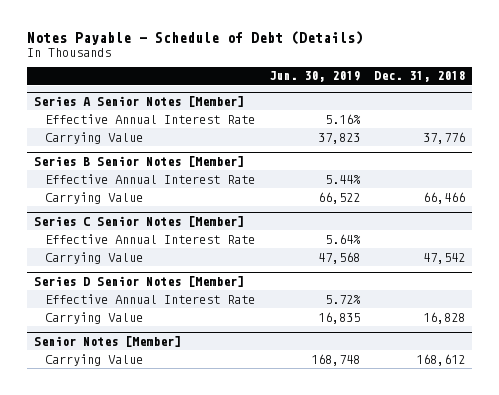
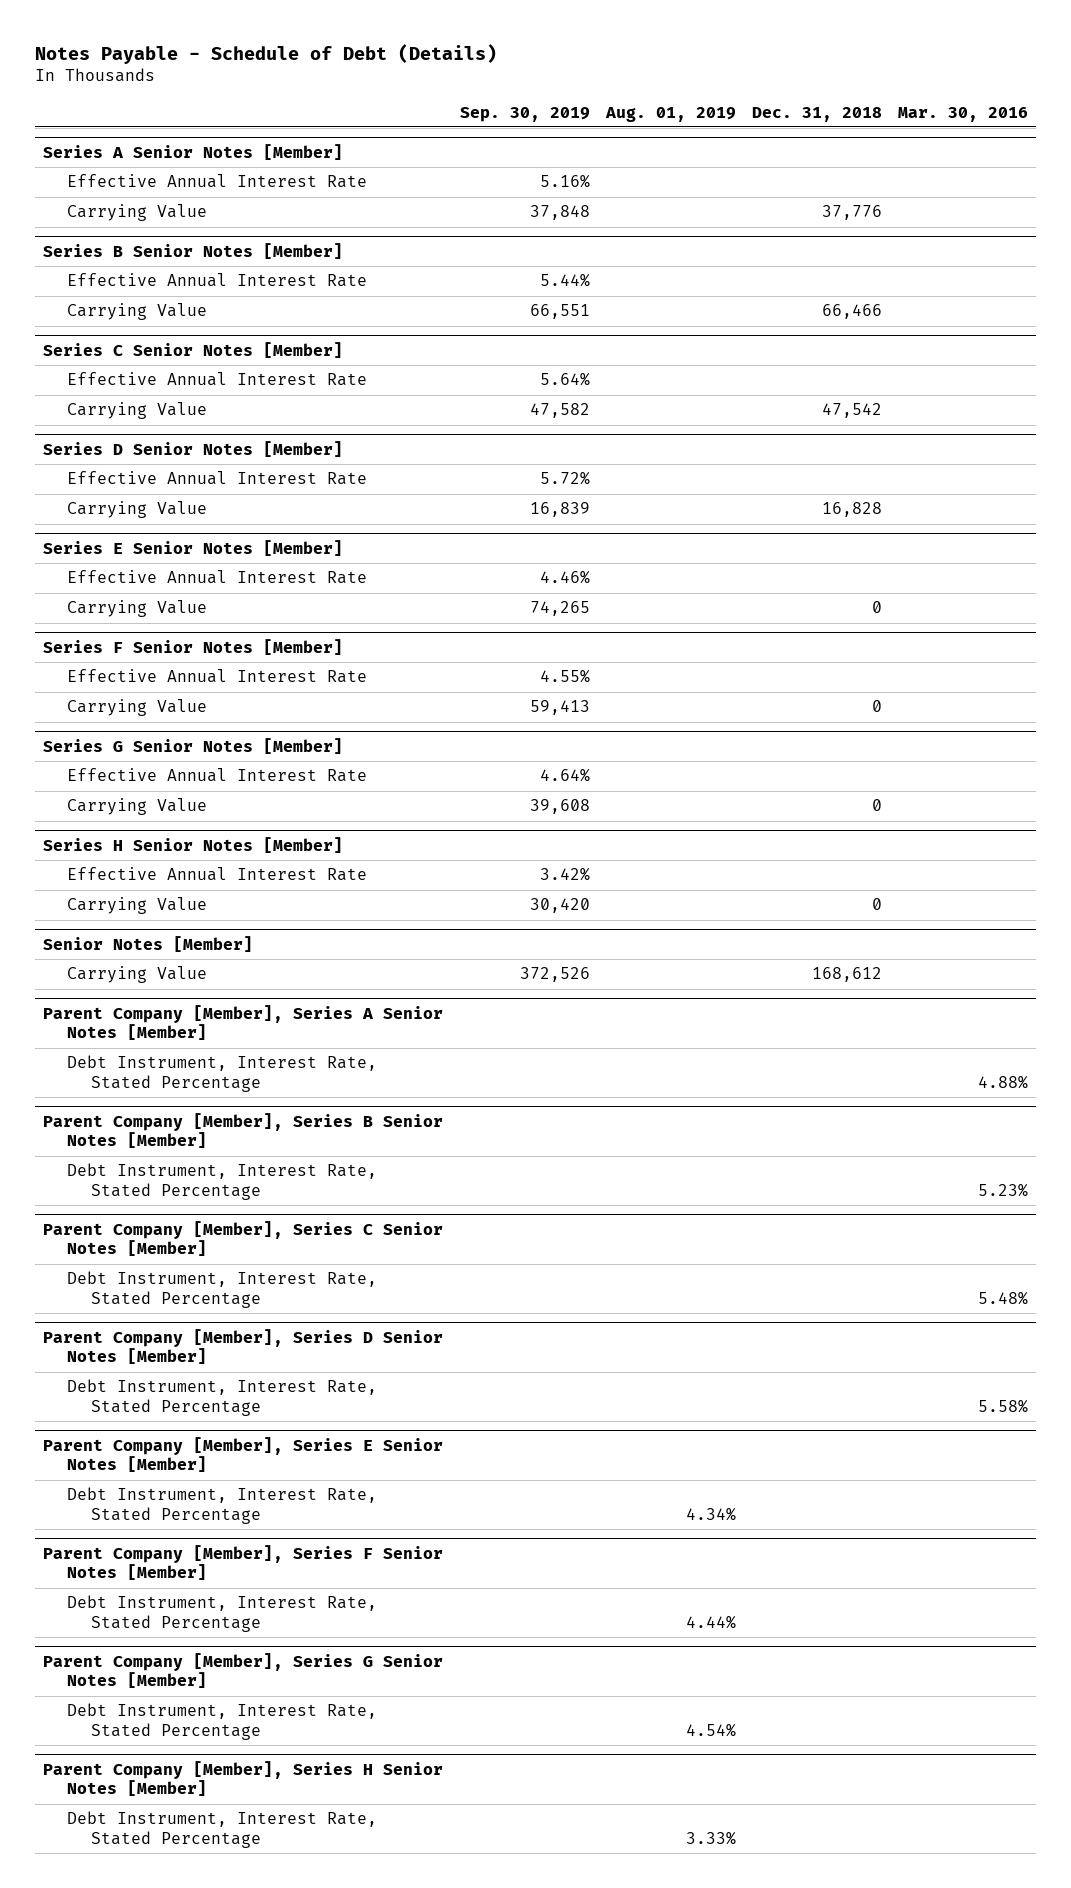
- | Jun. 30, 2019 | Dec. 31, 2018
+ | Sep. 30, 2019 | Aug. 01, 2019 | Dec. 31, 2018 | Mar. 30, 2016
+ Series E Senior Notes [Member]
+ Effective Annual Interest Rate | 4.46% | | |
+ Carrying Value | 74,265 | | 0 |
+ Series F Senior Notes [Member]
+ Effective Annual Interest Rate | 4.55% | | |
+ Carrying Value | 59,413 | | 0 |
+ Series G Senior Notes [Member]
+ Effective Annual Interest Rate | 4.64% | | |
+ Carrying Value | 39,608 | | 0 |
+ Series H Senior Notes [Member]
+ Effective Annual Interest Rate | 3.42% | | |
+ Carrying Value | 30,420 | | 0 |
+ Parent Company [Member], Series A Senior Notes [Member]
+ Debt Instrument, Interest Rate, Stated Percentage | | | | 4.88%
+ Parent Company [Member], Series B Senior Notes [Member]
+ Debt Instrument, Interest Rate, Stated Percentage | | | | 5.23%
+ Parent Company [Member], Series C Senior Notes [Member]
+ Debt Instrument, Interest Rate, Stated Percentage | | | | 5.48%
+ Parent Company [Member], Series D Senior Notes [Member]
+ Debt Instrument, Interest Rate, Stated Percentage | | | | 5.58%
+ Parent Company [Member], Series E Senior Notes [Member]
+ Debt Instrument, Interest Rate, Stated Percentage | | 4.34% | |
+ Parent Company [Member], Series F Senior Notes [Member]
+ Debt Instrument, Interest Rate, Stated Percentage | | 4.44% | |
+ Parent Company [Member], Series G Senior Notes [Member]
+ Debt Instrument, Interest Rate, Stated Percentage | | 4.54% | |
+ Parent Company [Member], Series H Senior Notes [Member]
+ Debt Instrument, Interest Rate, Stated Percentage | | 3.33% | |

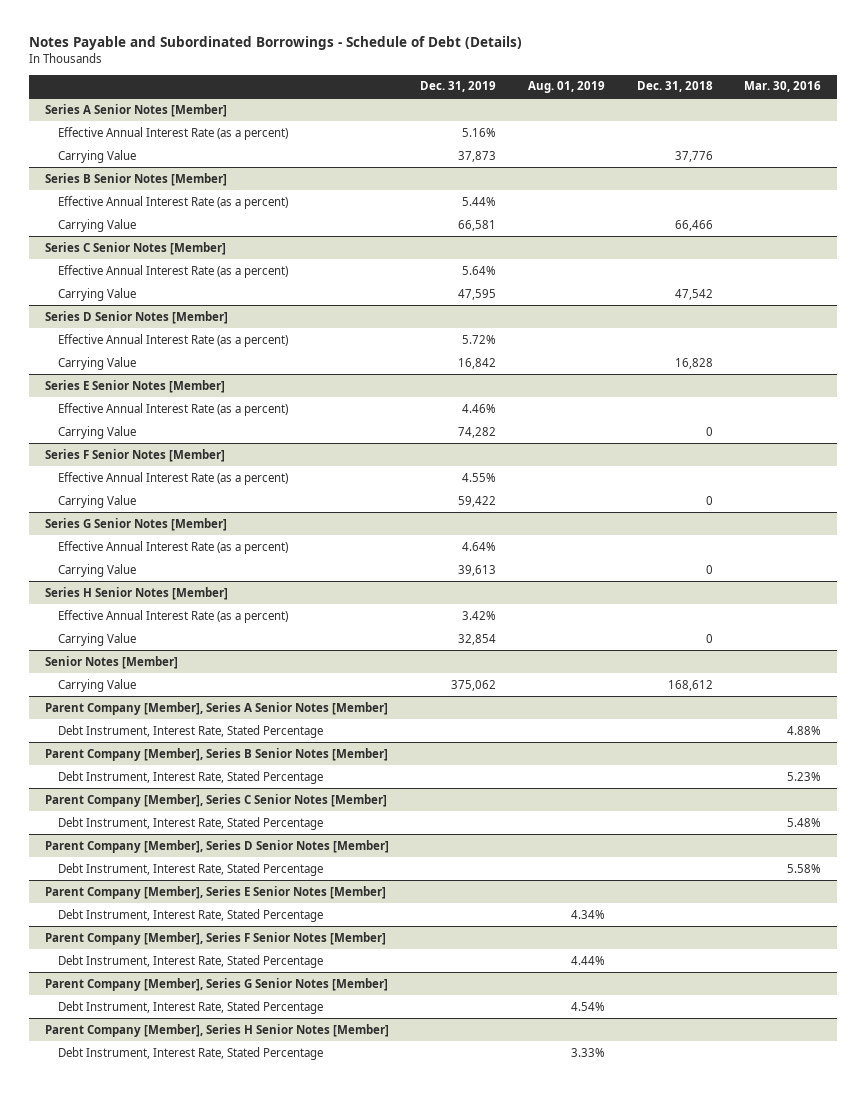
- Notes Payable - Schedule of Debt (Details)
+ Notes Payable and Subordinated Borrowings - Schedule of Debt (Details)
- | Sep. 30, 2019 | Aug. 01, 2019 | Dec. 31, 2018 | Mar. 30, 2016
+ | Dec. 31, 2019 | Aug. 01, 2019 | Dec. 31, 2018 | Mar. 30, 2016
@ Series A Senior Notes [Member]
- Effective Annual Interest Rate | 5.16% | | |
+ Effective Annual Interest Rate (as a percent) | 5.16% | | |
@ Series B Senior Notes [Member]
- Effective Annual Interest Rate | 5.44% | | |
+ Effective Annual Interest Rate (as a percent) | 5.44% | | |
@ Series C Senior Notes [Member]
- Effective Annual Interest Rate | 5.64% | | |
+ Effective Annual Interest Rate (as a percent) | 5.64% | | |
@ Series D Senior Notes [Member]
- Effective Annual Interest Rate | 5.72% | | |
+ Effective Annual Interest Rate (as a percent) | 5.72% | | |
@ Series E Senior Notes [Member]
- Effective Annual Interest Rate | 4.46% | | |
+ Effective Annual Interest Rate (as a percent) | 4.46% | | |
@ Series F Senior Notes [Member]
- Effective Annual Interest Rate | 4.55% | | |
+ Effective Annual Interest Rate (as a percent) | 4.55% | | |
@ Series G Senior Notes [Member]
- Effective Annual Interest Rate | 4.64% | | |
+ Effective Annual Interest Rate (as a percent) | 4.64% | | |
@ Series H Senior Notes [Member]
- Effective Annual Interest Rate | 3.42% | | |
+ Effective Annual Interest Rate (as a percent) | 3.42% | | |

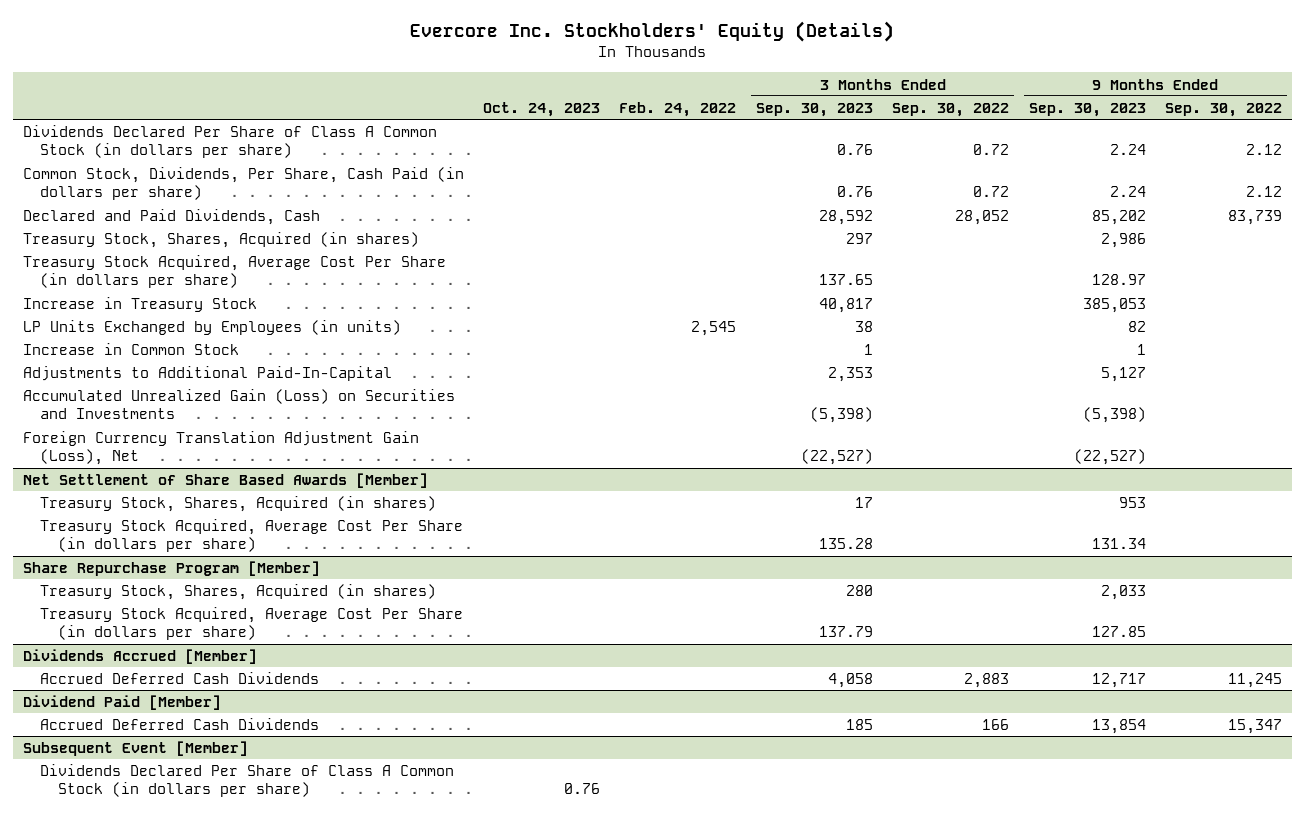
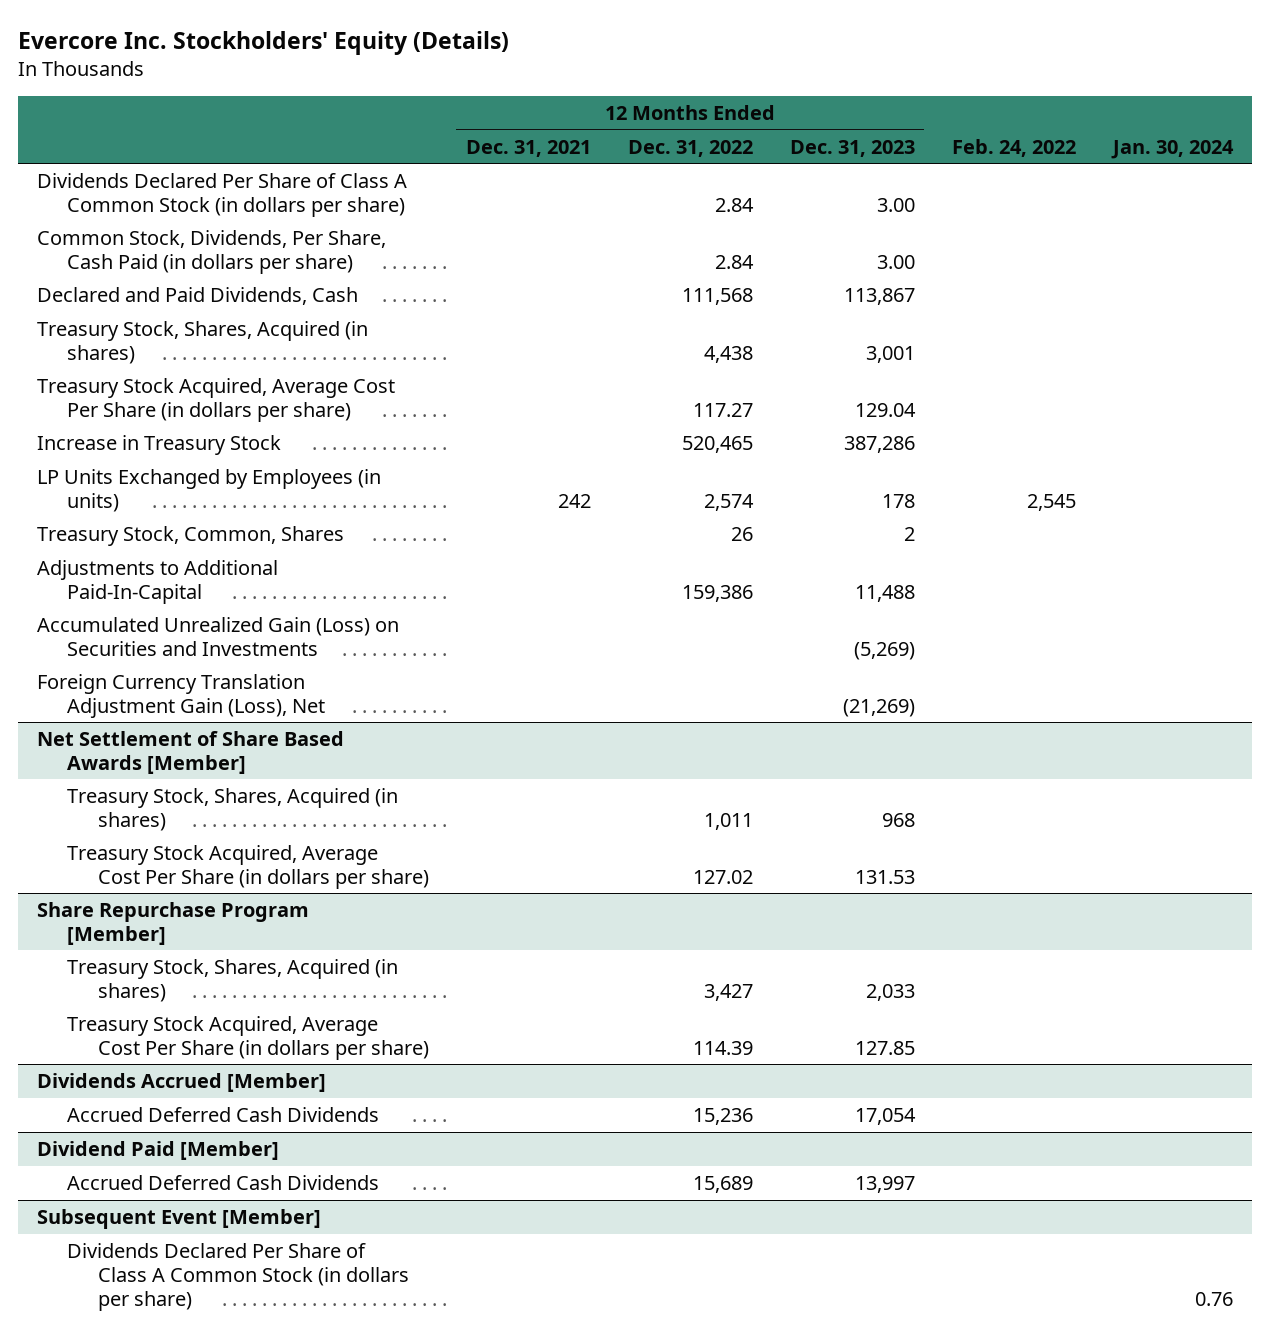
- | Oct. 24, 2023 | Feb. 24, 2022 | 3 Months Ended Sep. 30, 2023 | 3 Months Ended Sep. 30, 2022 | 9 Months Ended Sep. 30, 2023 | 9 Months Ended Sep. 30, 2022
+ | 12 Months Ended Dec. 31, 2021 | 12 Months Ended Dec. 31, 2022 | 12 Months Ended Dec. 31, 2023 | Feb. 24, 2022 | Jan. 30, 2024
- Increase in Common Stock | | | 1 | | 1 |
+ Treasury Stock, Common, Shares | | 26 | 2 | |

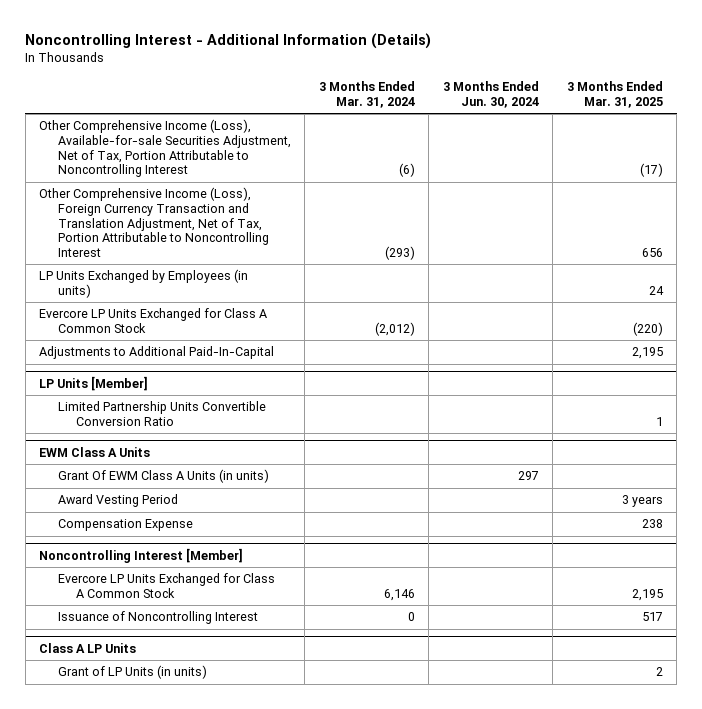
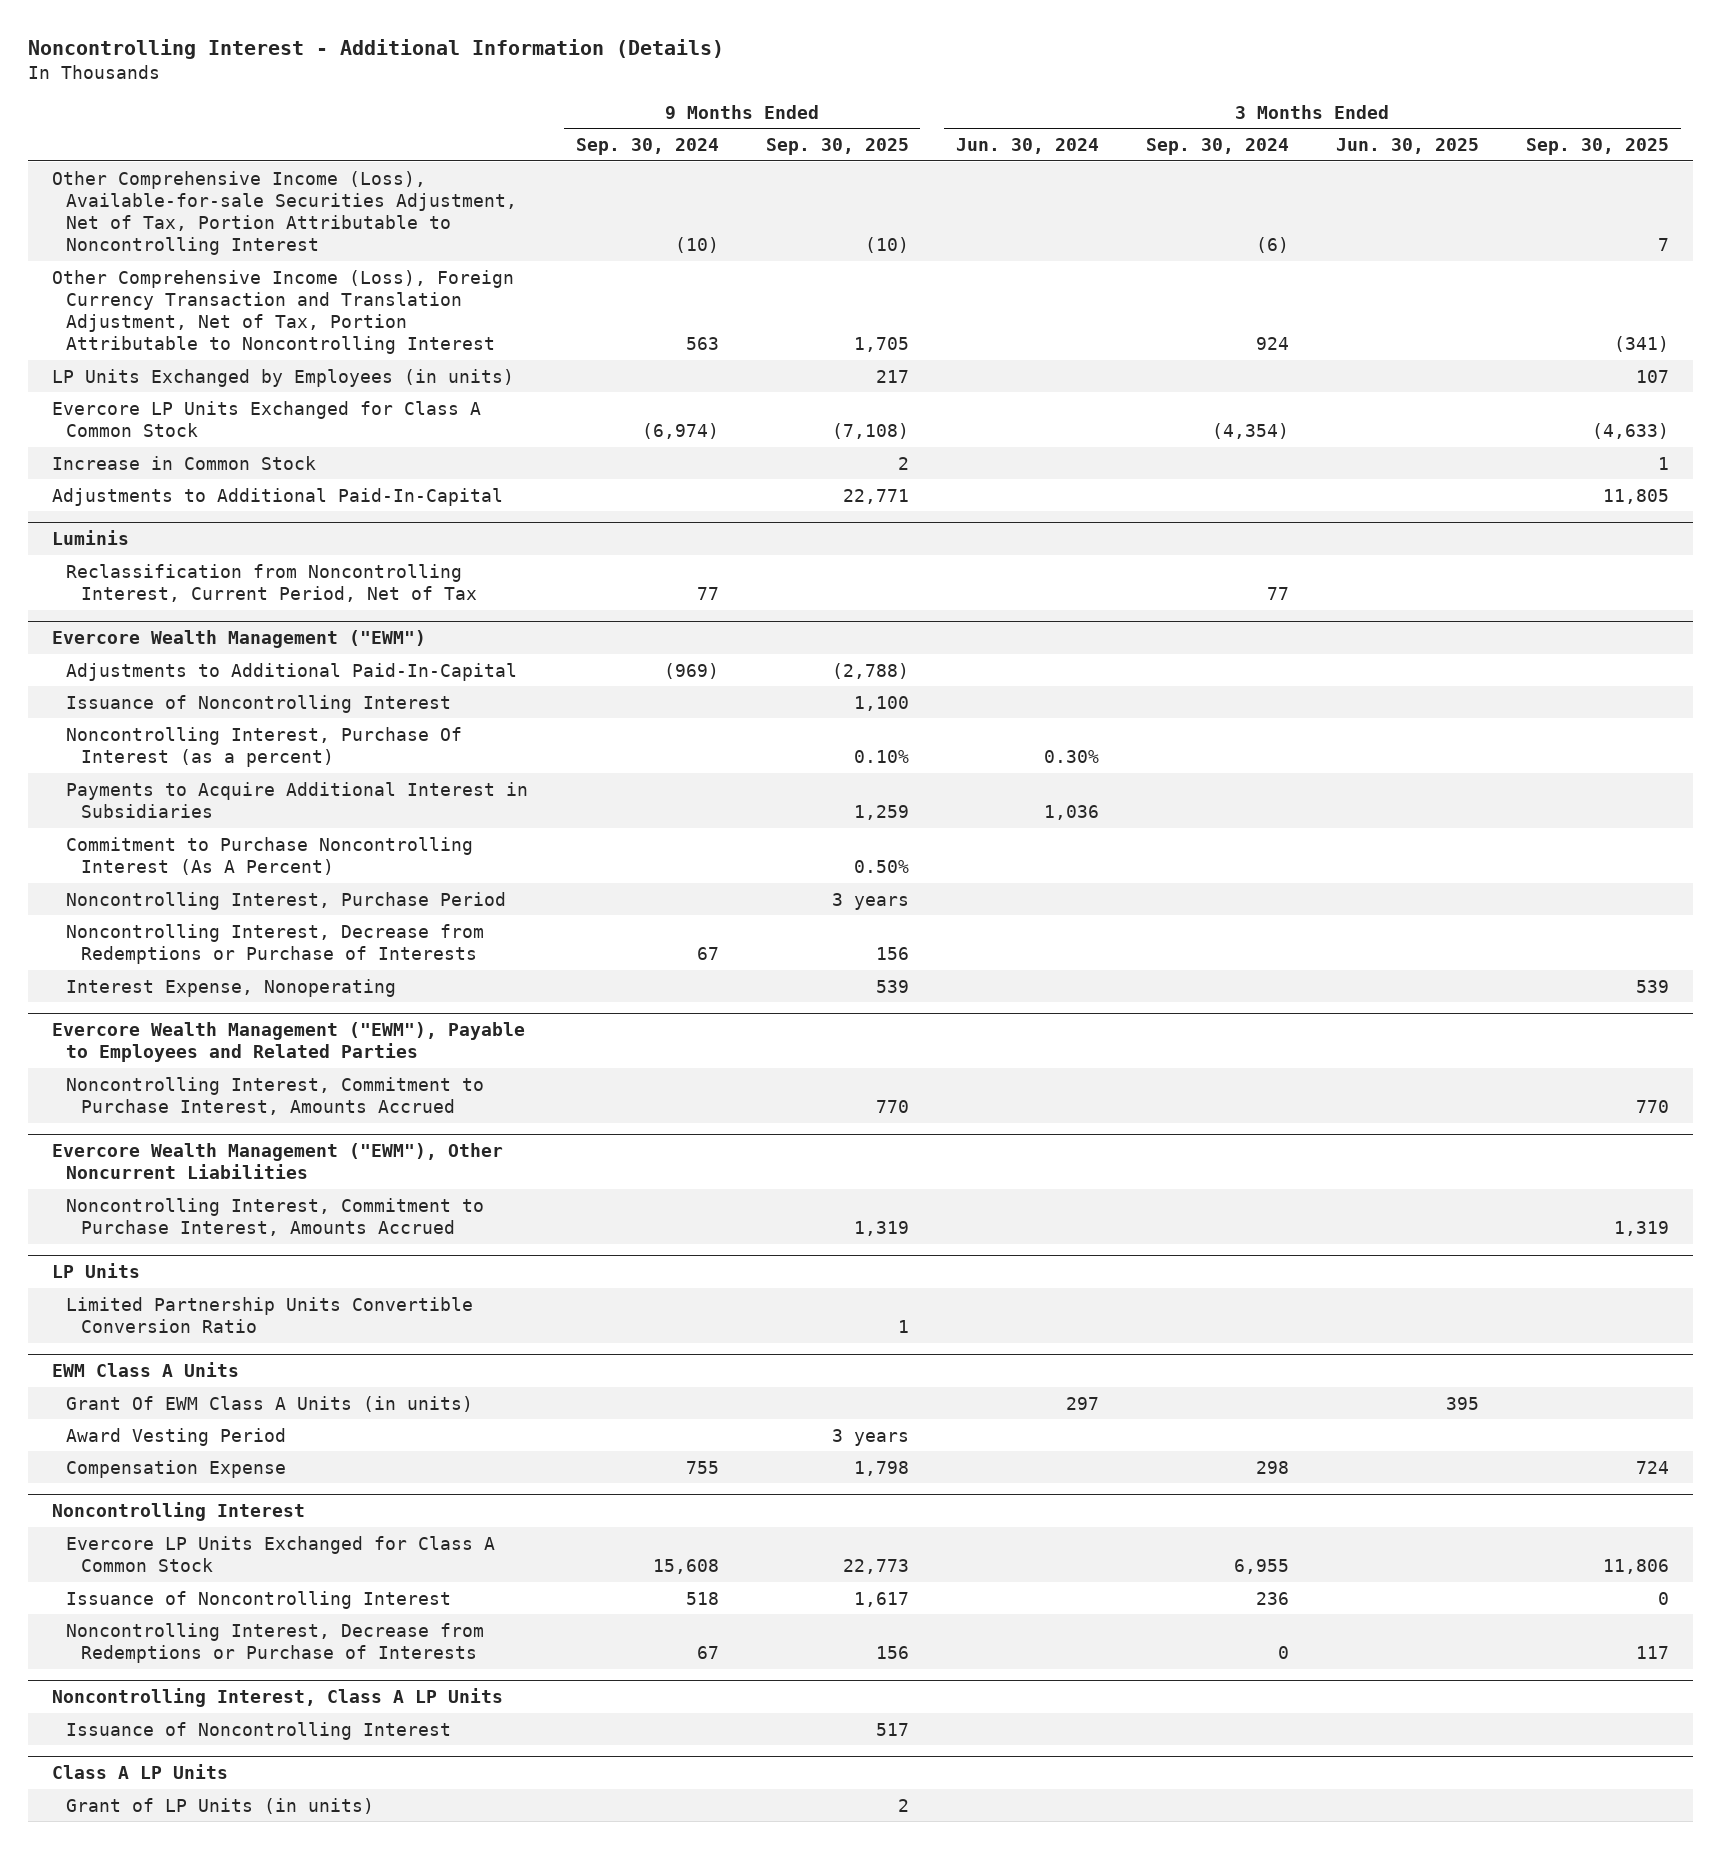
- | 3 Months Ended Mar. 31, 2024 | 3 Months Ended Jun. 30, 2024 | 3 Months Ended Mar. 31, 2025
+ | 9 Months Ended Sep. 30, 2024 | 9 Months Ended Sep. 30, 2025 | 3 Months Ended Jun. 30, 2024 | 3 Months Ended Sep. 30, 2024 | 3 Months Ended Jun. 30, 2025 | 3 Months Ended Sep. 30, 2025
+ Increase in Common Stock | | 2 | | | | 1
- LP Units [Member]
+ Luminis
+ Reclassification from Noncontrolling Interest, Current Period, Net of Tax | 77 | | | 77 | |
+ Evercore Wealth Management ("EWM")
+ Adjustments to Additional Paid-In-Capital | (969) | (2,788) | | | |
+ Issuance of Noncontrolling Interest | | 1,100 | | | |
+ Noncontrolling Interest, Purchase Of Interest (as a percent) | | 0.10% | 0.30% | | |
+ Payments to Acquire Additional Interest in Subsidiaries | | 1,259 | 1,036 | | |
+ Commitment to Purchase Noncontrolling Interest (As A Percent) | | 0.50% | | | |
+ Noncontrolling Interest, Purchase Period | | 3 years | | | |
+ Noncontrolling Interest, Decrease from Redemptions or Purchase of Interests | 67 | 156 | | | |
+ Interest Expense, Nonoperating | | 539 | | | | 539
+ Evercore Wealth Management ("EWM"), Payable to Employees and Related Parties
+ Noncontrolling Interest, Commitment to Purchase Interest, Amounts Accrued | | 770 | | | | 770
+ Evercore Wealth Management ("EWM"), Other Noncurrent Liabilities
+ Noncontrolling Interest, Commitment to Purchase Interest, Amounts Accrued | | 1,319 | | | | 1,319
+ LP Units
- Noncontrolling Interest [Member]
+ Noncontrolling Interest
+ Noncontrolling Interest, Decrease from Redemptions or Purchase of Interests | 67 | 156 | | 0 | | 117
+ Noncontrolling Interest, Class A LP Units
+ Issuance of Noncontrolling Interest | | 517 | | | |

